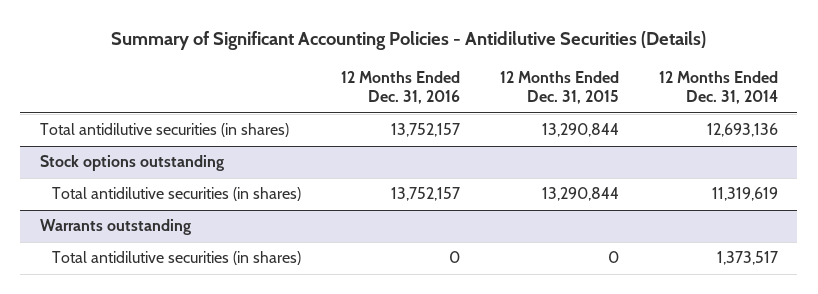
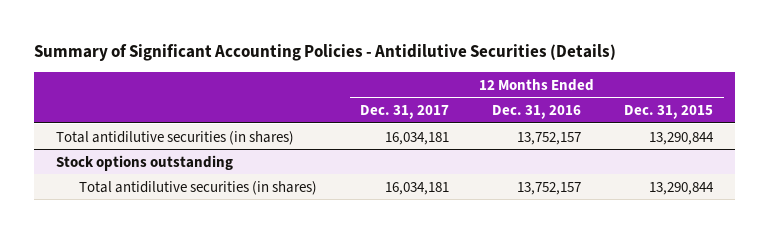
- | 12 Months Ended Dec. 31, 2016 | 12 Months Ended Dec. 31, 2015 | 12 Months Ended Dec. 31, 2014
+ | 12 Months Ended Dec. 31, 2017 | 12 Months Ended Dec. 31, 2016 | 12 Months Ended Dec. 31, 2015
- Warrants outstanding
- Total antidilutive securities (in shares) | 0 | 0 | 1,373,517

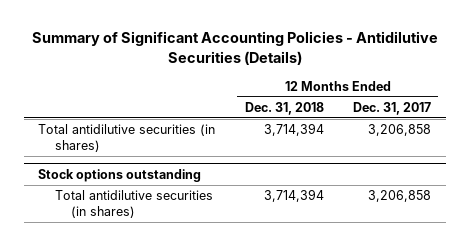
- | 12 Months Ended Dec. 31, 2017 | 12 Months Ended Dec. 31, 2016 | 12 Months Ended Dec. 31, 2015
+ | 12 Months Ended Dec. 31, 2018 | 12 Months Ended Dec. 31, 2017
- Total antidilutive securities (in shares) | 16,034,181 | 13,752,157 | 13,290,844
+ Total antidilutive securities (in shares) | 3,714,394 | 3,206,858
@ Stock options outstanding
- Total antidilutive securities (in shares) | 16,034,181 | 13,752,157 | 13,290,844
+ Total antidilutive securities (in shares) | 3,714,394 | 3,206,858

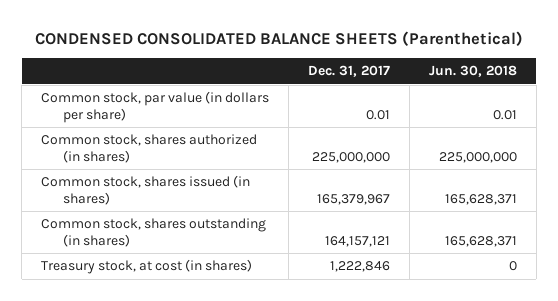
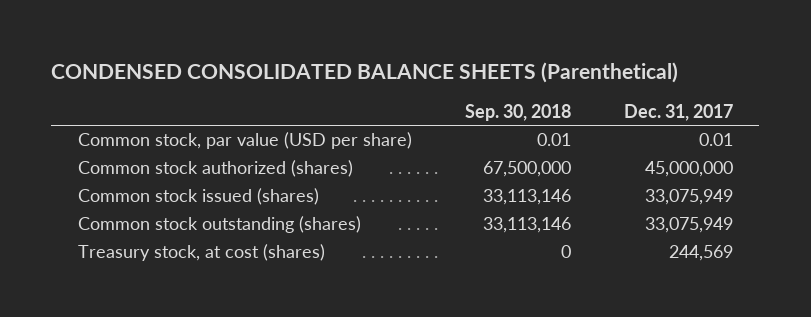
- | Dec. 31, 2017 | Jun. 30, 2018
+ | Sep. 30, 2018 | Dec. 31, 2017
- Common stock, par value (in dollars per share) | 0.01 | 0.01
- Common stock, shares authorized (in shares) | 225,000,000 | 225,000,000
- Common stock, shares issued (in shares) | 165,379,967 | 165,628,371
- Common stock, shares outstanding (in shares) | 164,157,121 | 165,628,371
- Treasury stock, at cost (in shares) | 1,222,846 | 0
+ Common stock, par value (USD per share) | 0.01 | 0.01
+ Common stock authorized (shares) | 67,500,000 | 45,000,000
+ Common stock issued (shares) | 33,113,146 | 33,075,949
+ Common stock outstanding (shares) | 33,113,146 | 33,075,949
+ Treasury stock, at cost (shares) | 0 | 244,569

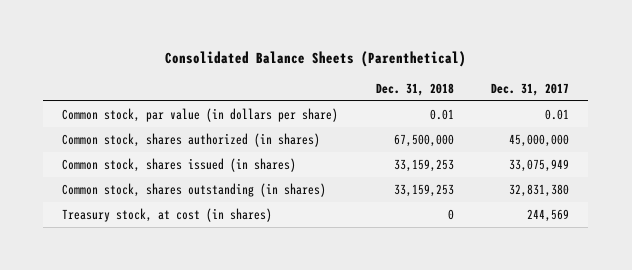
- CONDENSED CONSOLIDATED BALANCE SHEETS (Parenthetical)
+ Consolidated Balance Sheets (Parenthetical)
- | Sep. 30, 2018 | Dec. 31, 2017
+ | Dec. 31, 2018 | Dec. 31, 2017
- Common stock, par value (USD per share) | 0.01 | 0.01
- Common stock authorized (shares) | 67,500,000 | 45,000,000
- Common stock issued (shares) | 33,113,146 | 33,075,949
- Common stock outstanding (shares) | 33,113,146 | 33,075,949
- Treasury stock, at cost (shares) | 0 | 244,569
+ Common stock, par value (in dollars per share) | 0.01 | 0.01
+ Common stock, shares authorized (in shares) | 67,500,000 | 45,000,000
+ Common stock, shares issued (in shares) | 33,159,253 | 33,075,949
+ Common stock, shares outstanding (in shares) | 33,159,253 | 32,831,380
+ Treasury stock, at cost (in shares) | 0 | 244,569

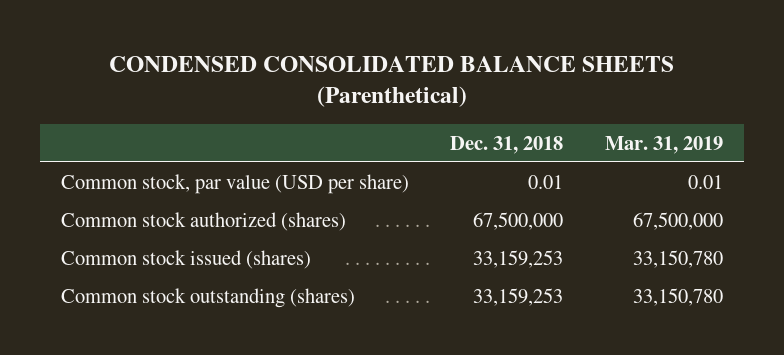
- Consolidated Balance Sheets (Parenthetical)
+ CONDENSED CONSOLIDATED BALANCE SHEETS (Parenthetical)
- | Dec. 31, 2018 | Dec. 31, 2017
+ | Dec. 31, 2018 | Mar. 31, 2019
- Common stock, par value (in dollars per share) | 0.01 | 0.01
- Common stock, shares authorized (in shares) | 67,500,000 | 45,000,000
- Common stock, shares issued (in shares) | 33,159,253 | 33,075,949
- Common stock, shares outstanding (in shares) | 33,159,253 | 32,831,380
- Treasury stock, at cost (in shares) | 0 | 244,569
+ Common stock, par value (USD per share) | 0.01 | 0.01
+ Common stock authorized (shares) | 67,500,000 | 67,500,000
+ Common stock issued (shares) | 33,159,253 | 33,150,780
+ Common stock outstanding (shares) | 33,159,253 | 33,150,780

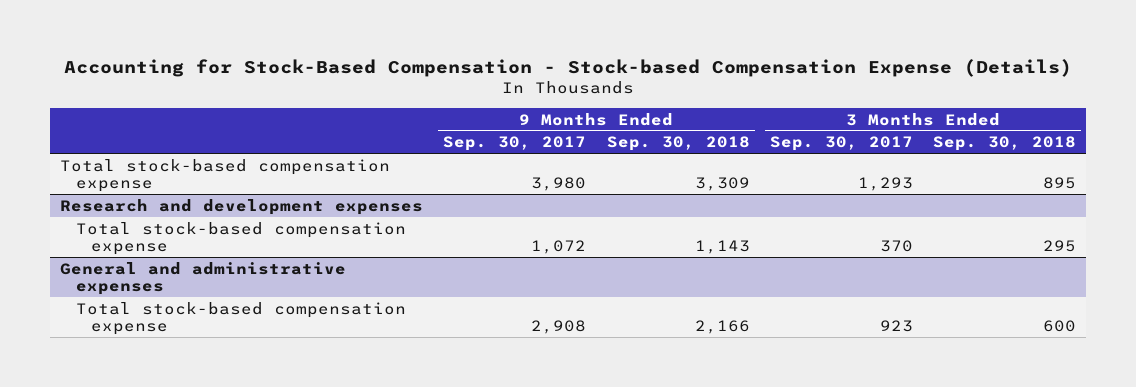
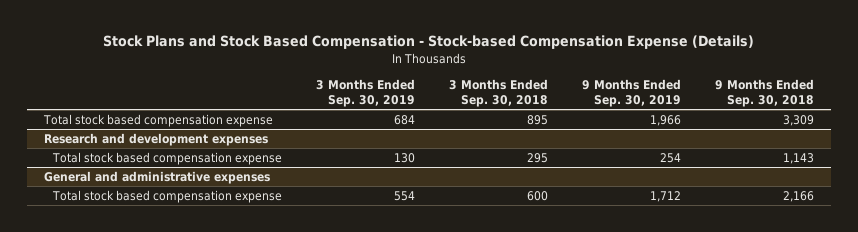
- Accounting for Stock-Based Compensation - Stock-based Compensation Expense (Details)
+ Stock Plans and Stock Based Compensation - Stock-based Compensation Expense (Details)
- | 9 Months Ended Sep. 30, 2017 | 9 Months Ended Sep. 30, 2018 | 3 Months Ended Sep. 30, 2017 | 3 Months Ended Sep. 30, 2018
+ | 3 Months Ended Sep. 30, 2019 | 3 Months Ended Sep. 30, 2018 | 9 Months Ended Sep. 30, 2019 | 9 Months Ended Sep. 30, 2018
- Total stock-based compensation expense | 3,980 | 3,309 | 1,293 | 895
+ Total stock based compensation expense | 684 | 895 | 1,966 | 3,309
@ Research and development expenses
- Total stock-based compensation expense | 1,072 | 1,143 | 370 | 295
+ Total stock based compensation expense | 130 | 295 | 254 | 1,143
@ General and administrative expenses
- Total stock-based compensation expense | 2,908 | 2,166 | 923 | 600
+ Total stock based compensation expense | 554 | 600 | 1,712 | 2,166

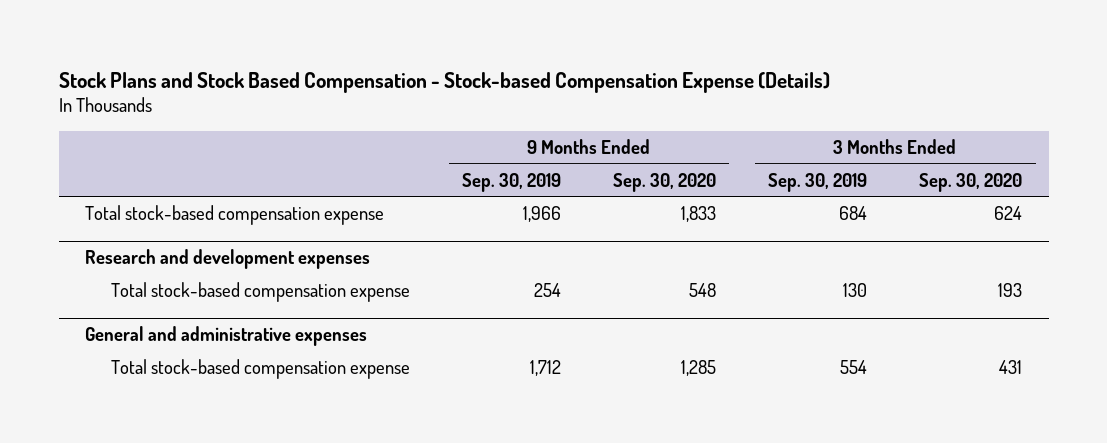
- | 3 Months Ended Sep. 30, 2019 | 3 Months Ended Sep. 30, 2018 | 9 Months Ended Sep. 30, 2019 | 9 Months Ended Sep. 30, 2018
+ | 9 Months Ended Sep. 30, 2019 | 9 Months Ended Sep. 30, 2020 | 3 Months Ended Sep. 30, 2019 | 3 Months Ended Sep. 30, 2020
- Total stock based compensation expense | 684 | 895 | 1,966 | 3,309
+ Total stock-based compensation expense | 1,966 | 1,833 | 684 | 624
@ Research and development expenses
- Total stock based compensation expense | 130 | 295 | 254 | 1,143
+ Total stock-based compensation expense | 254 | 548 | 130 | 193
@ General and administrative expenses
- Total stock based compensation expense | 554 | 600 | 1,712 | 2,166
+ Total stock-based compensation expense | 1,712 | 1,285 | 554 | 431

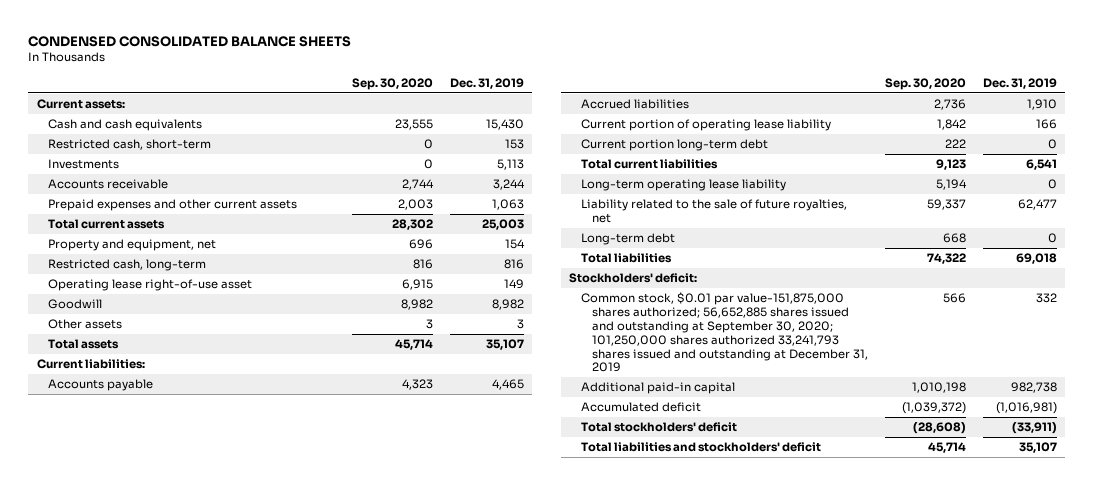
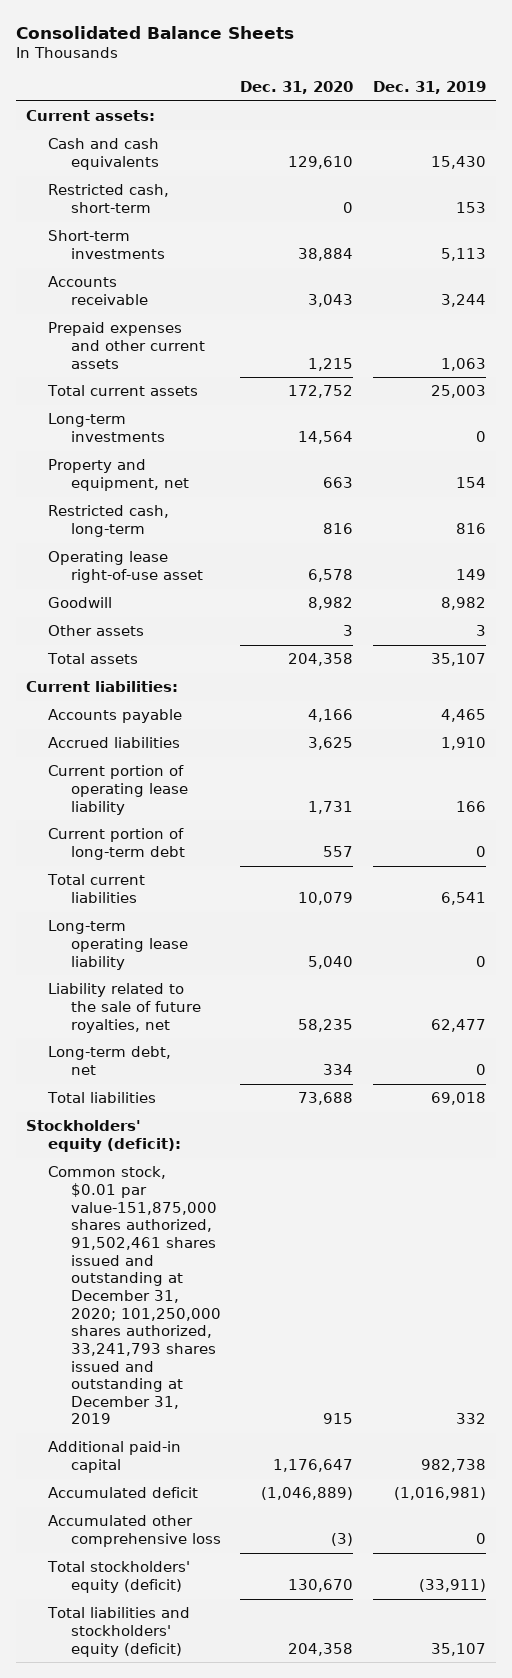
- CONDENSED CONSOLIDATED BALANCE SHEETS
+ Consolidated Balance Sheets
- | Sep. 30, 2020 | Dec. 31, 2019
+ | Dec. 31, 2020 | Dec. 31, 2019
- Investments | 0 | 5,113
+ Short-term investments | 38,884 | 5,113
+ Long-term investments | 14,564 | 0
- Current portion long-term debt | 222 | 0
+ Current portion of long-term debt | 557 | 0
- Long-term debt | 668 | 0
+ Long-term debt, net | 334 | 0
- Stockholders' deficit:
- Common stock, $0.01 par value-151,875,000 shares authorized; 56,652,885 shares issued and outstanding at September 30, 2020; 101,250,000 shares authorized 33,241,793 shares issued and outstanding at December 31, 2019 | 566 | 332
+ Stockholders' equity (deficit):
+ Common stock, $0.01 par value-151,875,000 shares authorized, 91,502,461 shares issued and outstanding at December 31, 2020; 101,250,000 shares authorized, 33,241,793 shares issued and outstanding at December 31, 2019 | 915 | 332
- Total stockholders' deficit | (28,608) | (33,911)
- Total liabilities and stockholders' deficit | 45,714 | 35,107
+ Accumulated other comprehensive loss | (3) | 0
+ Total stockholders' equity (deficit) | 130,670 | (33,911)
+ Total liabilities and stockholders' equity (deficit) | 204,358 | 35,107

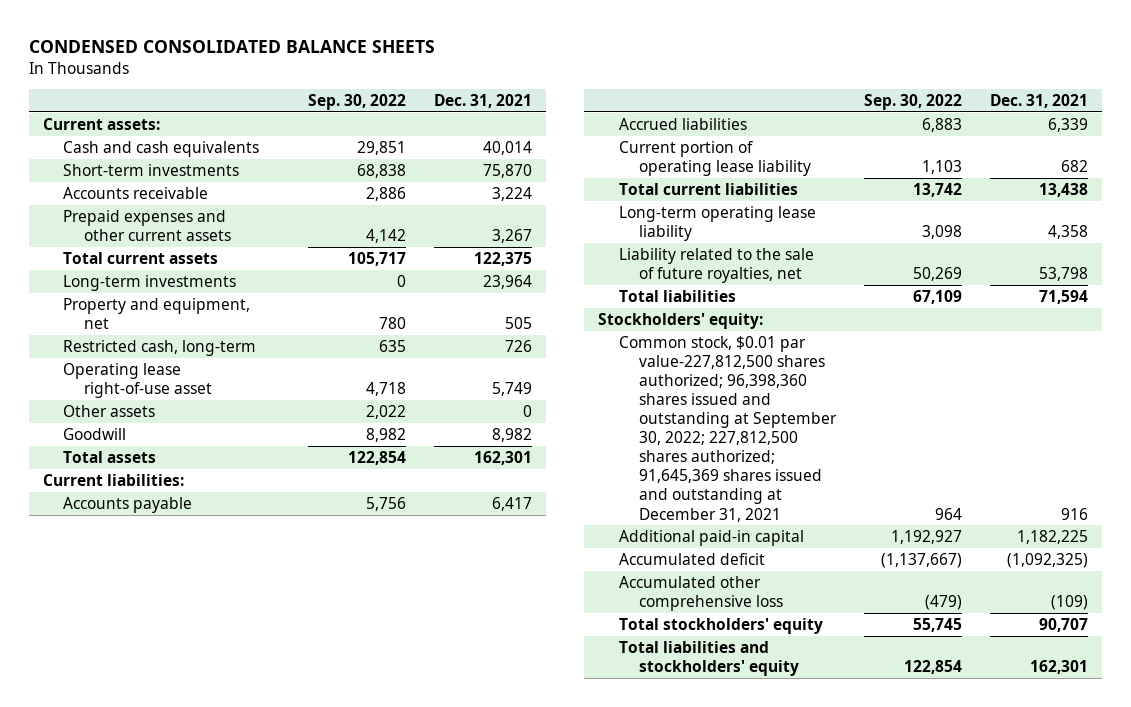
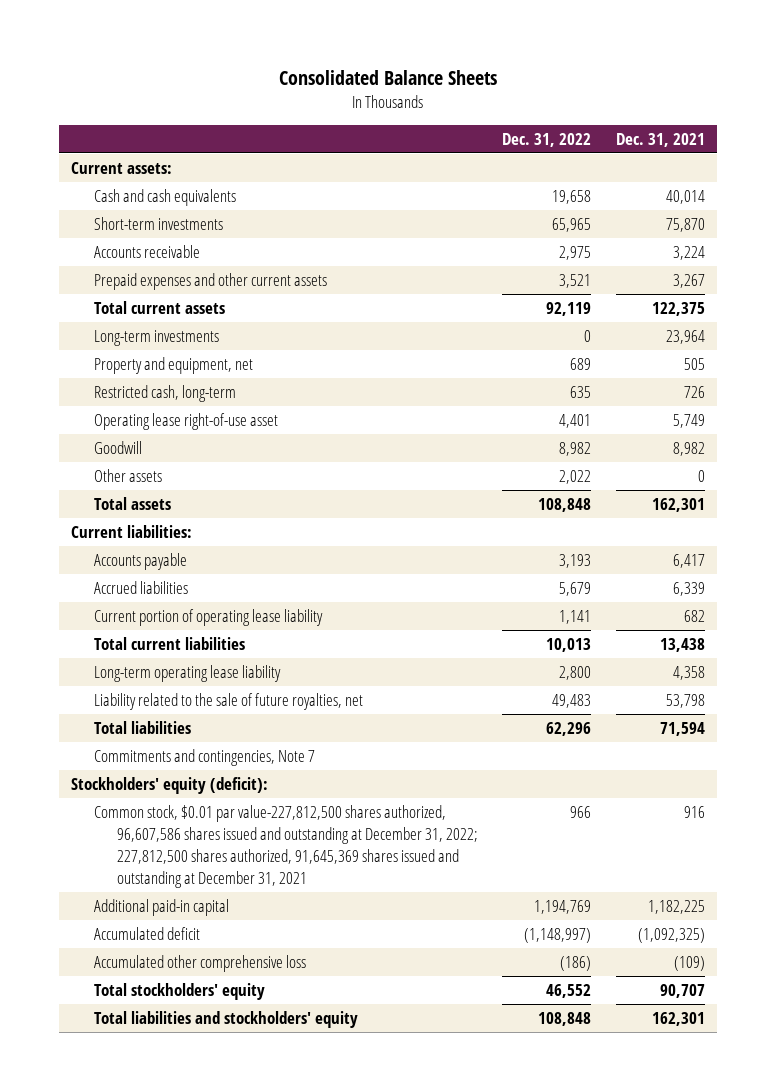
- CONDENSED CONSOLIDATED BALANCE SHEETS
+ Consolidated Balance Sheets
- | Sep. 30, 2022 | Dec. 31, 2021
+ | Dec. 31, 2022 | Dec. 31, 2021
moved down: Other assets | 2,022 | 0
- Stockholders' equity:
- Common stock, $0.01 par value-227,812,500 shares authorized; 96,398,360 shares issued and outstanding at September 30, 2022; 227,812,500 shares authorized; 91,645,369 shares issued and outstanding at December 31, 2021 | 964 | 916
+ Commitments and contingencies, Note 7
+ Stockholders' equity (deficit):
+ Common stock, $0.01 par value-227,812,500 shares authorized, 96,607,586 shares issued and outstanding at December 31, 2022; 227,812,500 shares authorized, 91,645,369 shares issued and outstanding at December 31, 2021 | 966 | 916

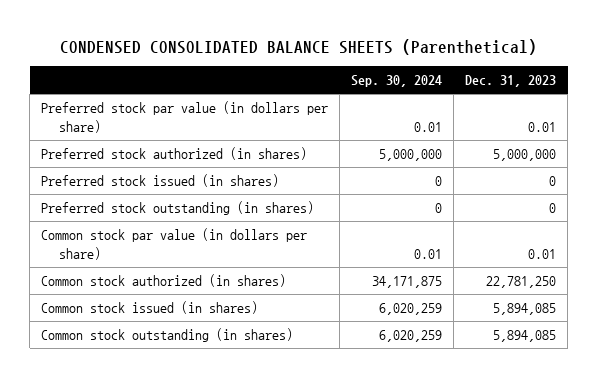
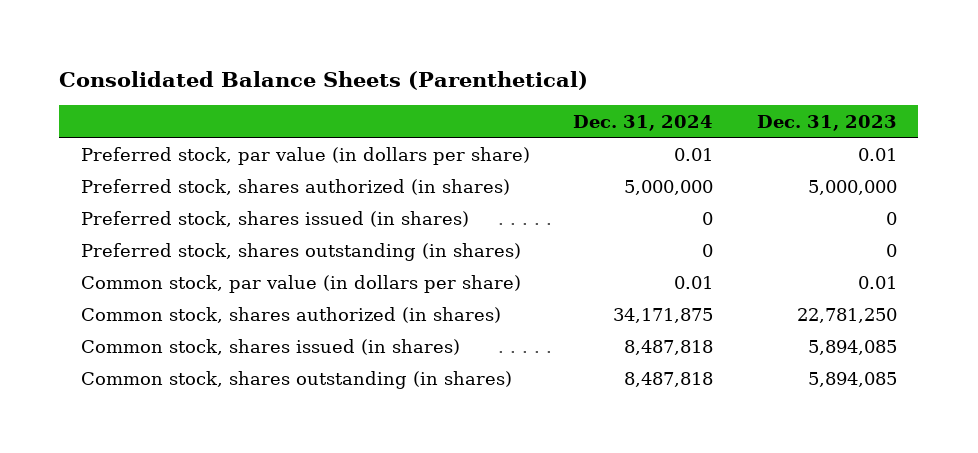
- CONDENSED CONSOLIDATED BALANCE SHEETS (Parenthetical)
+ Consolidated Balance Sheets (Parenthetical)
- | Sep. 30, 2024 | Dec. 31, 2023
+ | Dec. 31, 2024 | Dec. 31, 2023
- Preferred stock par value (in dollars per share) | 0.01 | 0.01
- Preferred stock authorized (in shares) | 5,000,000 | 5,000,000
- Preferred stock issued (in shares) | 0 | 0
- Preferred stock outstanding (in shares) | 0 | 0
- Common stock par value (in dollars per share) | 0.01 | 0.01
- Common stock authorized (in shares) | 34,171,875 | 22,781,250
- Common stock issued (in shares) | 6,020,259 | 5,894,085
- Common stock outstanding (in shares) | 6,020,259 | 5,894,085
+ Preferred stock, par value (in dollars per share) | 0.01 | 0.01
+ Preferred stock, shares authorized (in shares) | 5,000,000 | 5,000,000
+ Preferred stock, shares issued (in shares) | 0 | 0
+ Preferred stock, shares outstanding (in shares) | 0 | 0
+ Common stock, par value (in dollars per share) | 0.01 | 0.01
+ Common stock, shares authorized (in shares) | 34,171,875 | 22,781,250
+ Common stock, shares issued (in shares) | 8,487,818 | 5,894,085
+ Common stock, shares outstanding (in shares) | 8,487,818 | 5,894,085

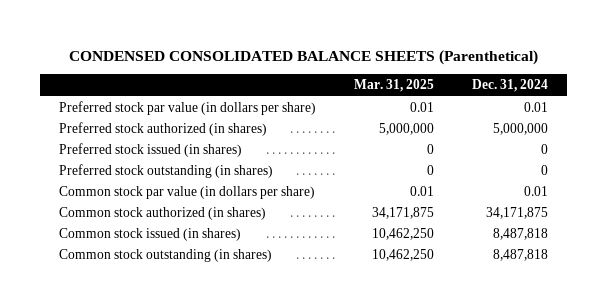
- Consolidated Balance Sheets (Parenthetical)
+ CONDENSED CONSOLIDATED BALANCE SHEETS (Parenthetical)
- | Dec. 31, 2024 | Dec. 31, 2023
+ | Mar. 31, 2025 | Dec. 31, 2024
- Preferred stock, par value (in dollars per share) | 0.01 | 0.01
- Preferred stock, shares authorized (in shares) | 5,000,000 | 5,000,000
- Preferred stock, shares issued (in shares) | 0 | 0
- Preferred stock, shares outstanding (in shares) | 0 | 0
- Common stock, par value (in dollars per share) | 0.01 | 0.01
- Common stock, shares authorized (in shares) | 34,171,875 | 22,781,250
- Common stock, shares issued (in shares) | 8,487,818 | 5,894,085
- Common stock, shares outstanding (in shares) | 8,487,818 | 5,894,085
+ Preferred stock par value (in dollars per share) | 0.01 | 0.01
+ Preferred stock authorized (in shares) | 5,000,000 | 5,000,000
+ Preferred stock issued (in shares) | 0 | 0
+ Preferred stock outstanding (in shares) | 0 | 0
+ Common stock par value (in dollars per share) | 0.01 | 0.01
+ Common stock authorized (in shares) | 34,171,875 | 34,171,875
+ Common stock issued (in shares) | 10,462,250 | 8,487,818
+ Common stock outstanding (in shares) | 10,462,250 | 8,487,818

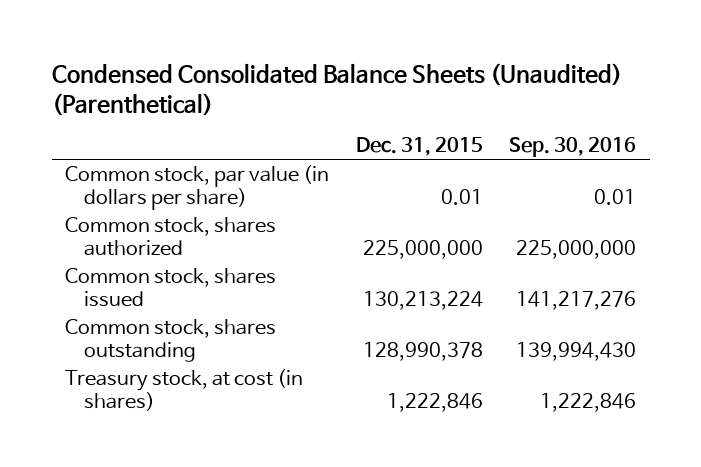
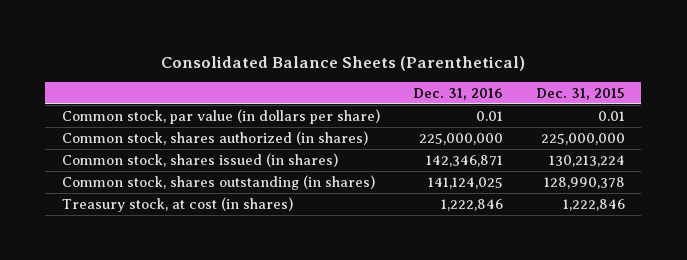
- Condensed Consolidated Balance Sheets (Unaudited) (Parenthetical)
+ Consolidated Balance Sheets (Parenthetical)
- | Dec. 31, 2015 | Sep. 30, 2016
+ | Dec. 31, 2016 | Dec. 31, 2015
- Common stock, shares authorized | 225,000,000 | 225,000,000
- Common stock, shares issued | 130,213,224 | 141,217,276
- Common stock, shares outstanding | 128,990,378 | 139,994,430
+ Common stock, shares authorized (in shares) | 225,000,000 | 225,000,000
+ Common stock, shares issued (in shares) | 142,346,871 | 130,213,224
+ Common stock, shares outstanding (in shares) | 141,124,025 | 128,990,378

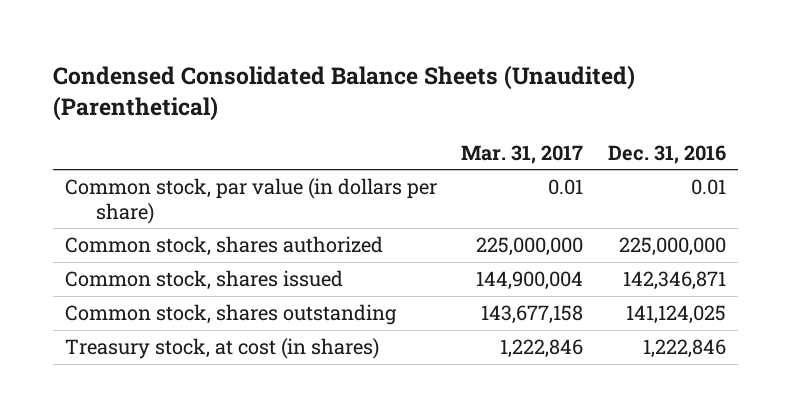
- Consolidated Balance Sheets (Parenthetical)
+ Condensed Consolidated Balance Sheets (Unaudited) (Parenthetical)
- | Dec. 31, 2016 | Dec. 31, 2015
+ | Mar. 31, 2017 | Dec. 31, 2016
- Common stock, shares authorized (in shares) | 225,000,000 | 225,000,000
- Common stock, shares issued (in shares) | 142,346,871 | 130,213,224
- Common stock, shares outstanding (in shares) | 141,124,025 | 128,990,378
+ Common stock, shares authorized | 225,000,000 | 225,000,000
+ Common stock, shares issued | 144,900,004 | 142,346,871
+ Common stock, shares outstanding | 143,677,158 | 141,124,025

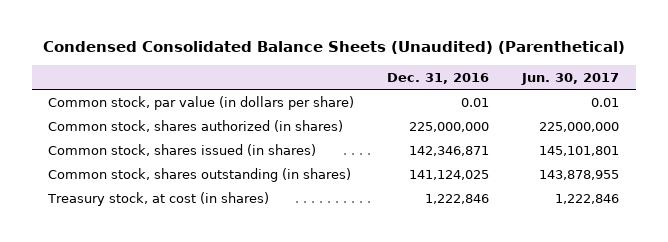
- | Mar. 31, 2017 | Dec. 31, 2016
+ | Dec. 31, 2016 | Jun. 30, 2017
- Common stock, shares authorized | 225,000,000 | 225,000,000
- Common stock, shares issued | 144,900,004 | 142,346,871
- Common stock, shares outstanding | 143,677,158 | 141,124,025
+ Common stock, shares authorized (in shares) | 225,000,000 | 225,000,000
+ Common stock, shares issued (in shares) | 142,346,871 | 145,101,801
+ Common stock, shares outstanding (in shares) | 141,124,025 | 143,878,955

